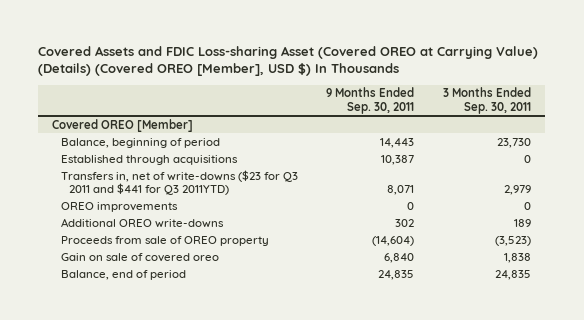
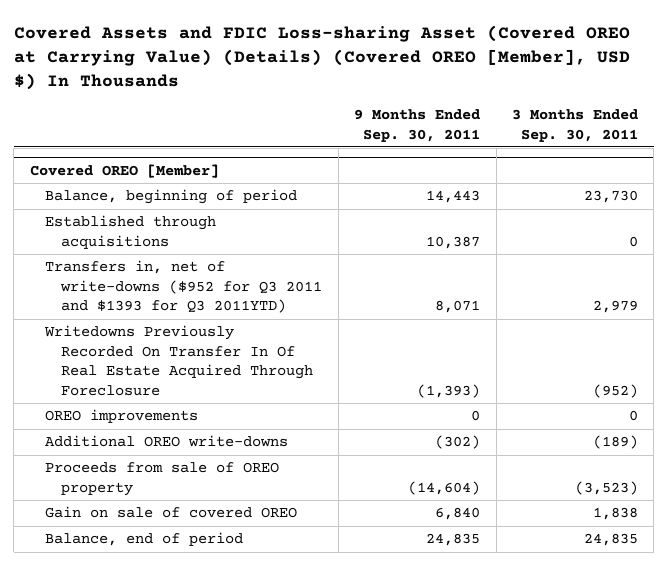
@ Covered OREO [Member]
- Transfers in, net of write-downs ($23 for Q3 2011 and $441 for Q3 2011YTD) | 8,071 | 2,979
+ Transfers in, net of write-downs ($952 for Q3 2011 and $1393 for Q3 2011YTD) | 8,071 | 2,979
+ Writedowns Previously Recorded On Transfer In Of Real Estate Acquired Through Foreclosure | (1,393) | (952)
- Additional OREO write-downs | 302 | 189
+ Additional OREO write-downs | (302) | (189)
- Gain on sale of covered oreo | 6,840 | 1,838
+ Gain on sale of covered OREO | 6,840 | 1,838

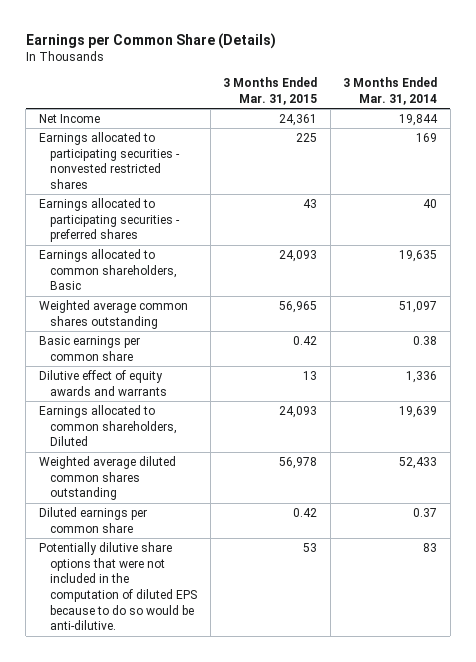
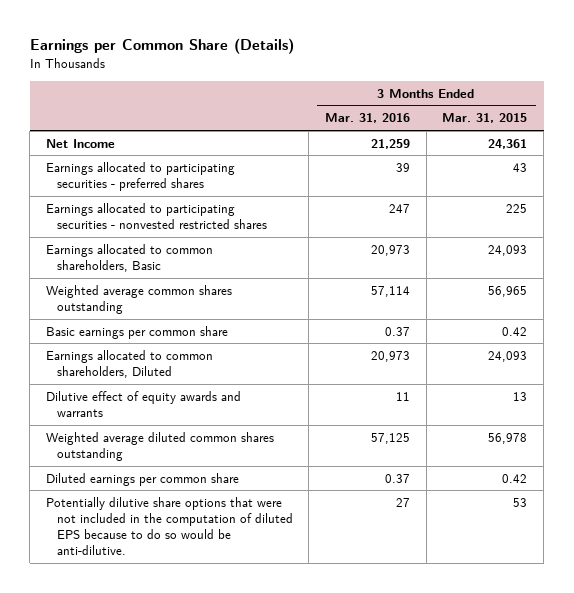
- | 3 Months Ended Mar. 31, 2015 | 3 Months Ended Mar. 31, 2014
+ | 3 Months Ended Mar. 31, 2016 | 3 Months Ended Mar. 31, 2015
moved down: Earnings allocated to participating securities - nonvested restricted shares | 247 | 225
moved down: Dilutive effect of equity awards and warrants | 11 | 13

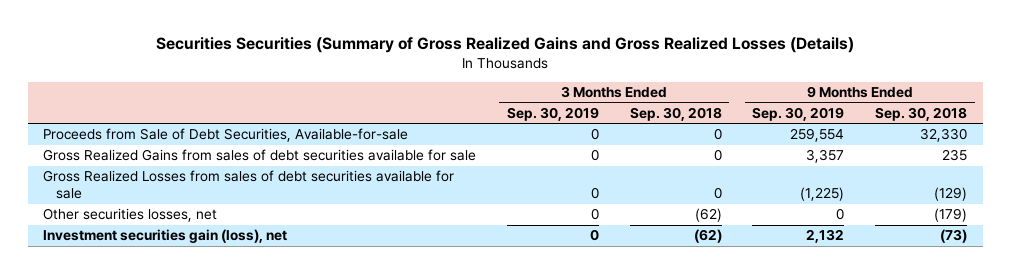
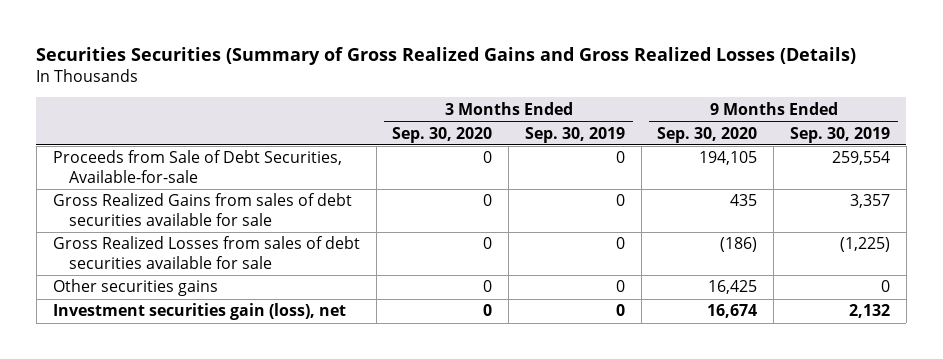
- | 3 Months Ended Sep. 30, 2019 | 3 Months Ended Sep. 30, 2018 | 9 Months Ended Sep. 30, 2019 | 9 Months Ended Sep. 30, 2018
+ | 3 Months Ended Sep. 30, 2020 | 3 Months Ended Sep. 30, 2019 | 9 Months Ended Sep. 30, 2020 | 9 Months Ended Sep. 30, 2019
- Other securities losses, net | 0 | (62) | 0 | (179)
+ Other securities gains | 0 | 0 | 16,425 | 0

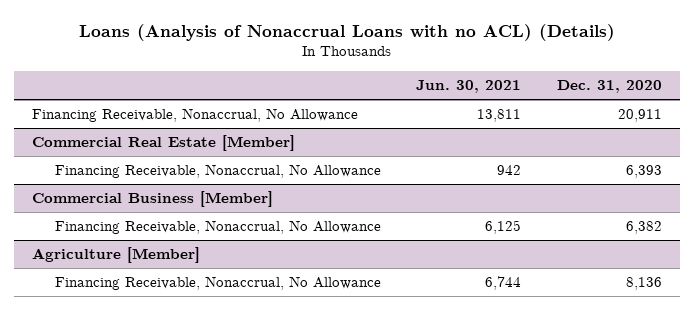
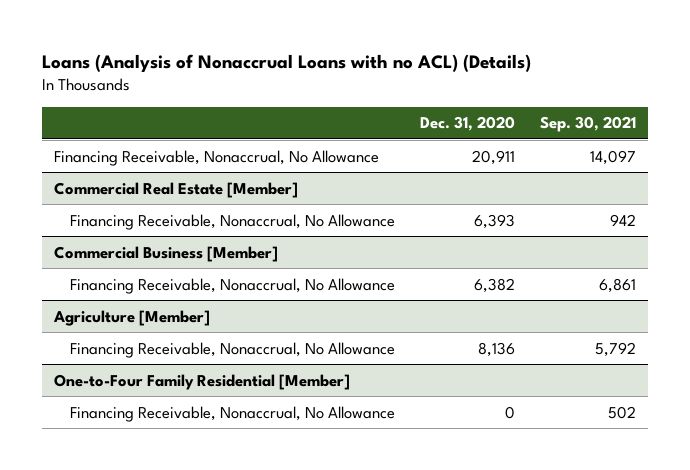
- | Jun. 30, 2021 | Dec. 31, 2020
+ | Dec. 31, 2020 | Sep. 30, 2021
+ One-to-Four Family Residential [Member]
+ Financing Receivable, Nonaccrual, No Allowance | 0 | 502

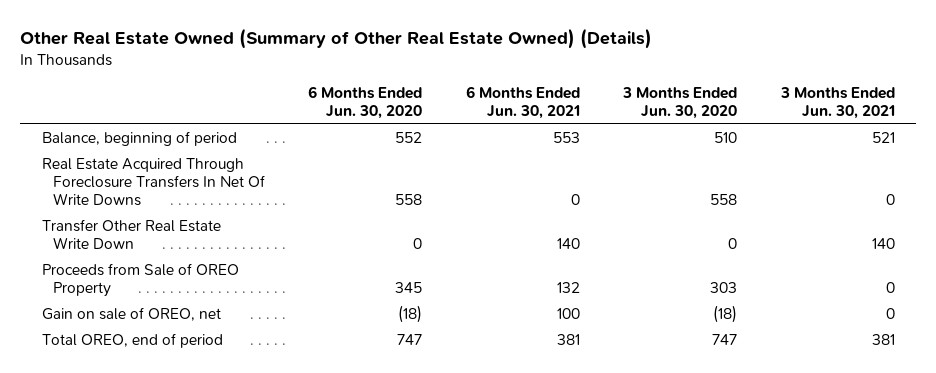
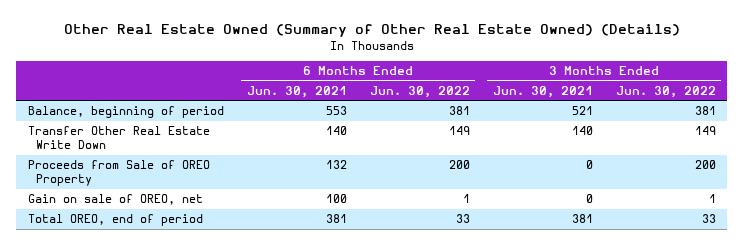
- | 6 Months Ended Jun. 30, 2020 | 6 Months Ended Jun. 30, 2021 | 3 Months Ended Jun. 30, 2020 | 3 Months Ended Jun. 30, 2021
+ | 6 Months Ended Jun. 30, 2021 | 6 Months Ended Jun. 30, 2022 | 3 Months Ended Jun. 30, 2021 | 3 Months Ended Jun. 30, 2022
- Real Estate Acquired Through Foreclosure Transfers In Net Of Write Downs | 558 | 0 | 558 | 0

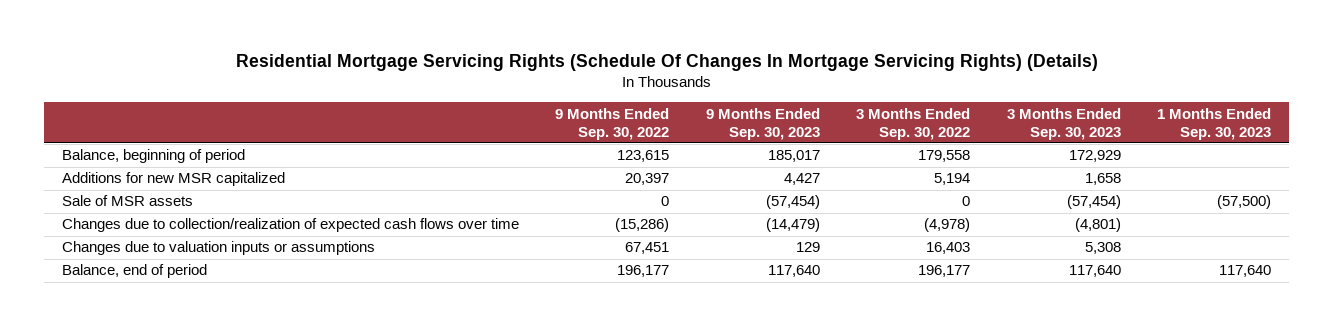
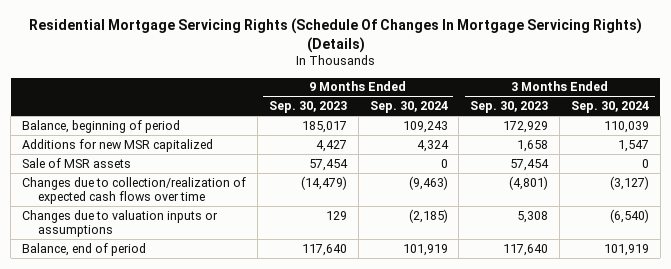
- | 9 Months Ended Sep. 30, 2022 | 9 Months Ended Sep. 30, 2023 | 3 Months Ended Sep. 30, 2022 | 3 Months Ended Sep. 30, 2023 | 1 Months Ended Sep. 30, 2023
+ | 9 Months Ended Sep. 30, 2023 | 9 Months Ended Sep. 30, 2024 | 3 Months Ended Sep. 30, 2023 | 3 Months Ended Sep. 30, 2024
- Sale of MSR assets | 0 | (57,454) | 0 | (57,454) | (57,500)
+ Sale of MSR assets | 57,454 | 0 | 57,454 | 0

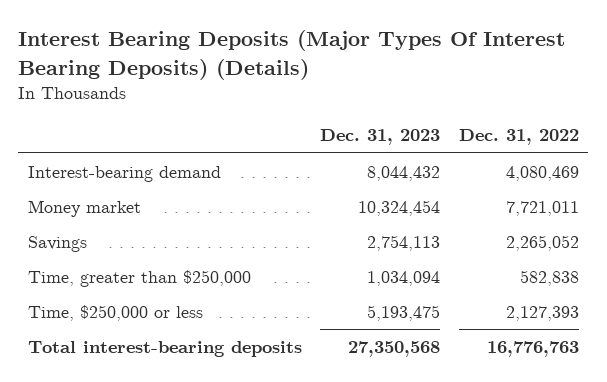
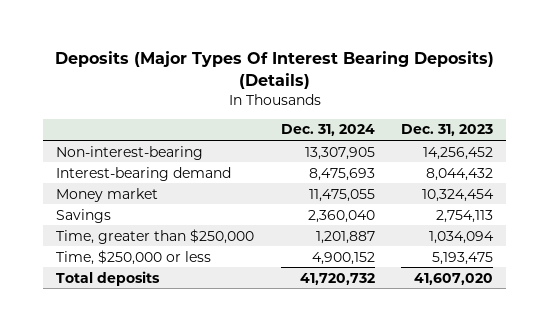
- Interest Bearing Deposits (Major Types Of Interest Bearing Deposits) (Details)
+ Deposits (Major Types Of Interest Bearing Deposits) (Details)
- | Dec. 31, 2023 | Dec. 31, 2022
+ | Dec. 31, 2024 | Dec. 31, 2023
+ Non-interest-bearing | 13,307,905 | 14,256,452
- Total interest-bearing deposits | 27,350,568 | 16,776,763
+ Total deposits | 41,720,732 | 41,607,020

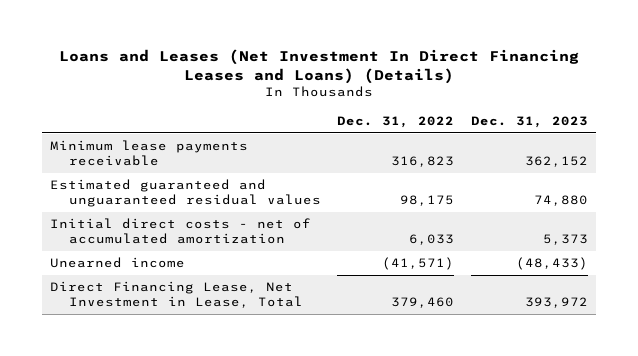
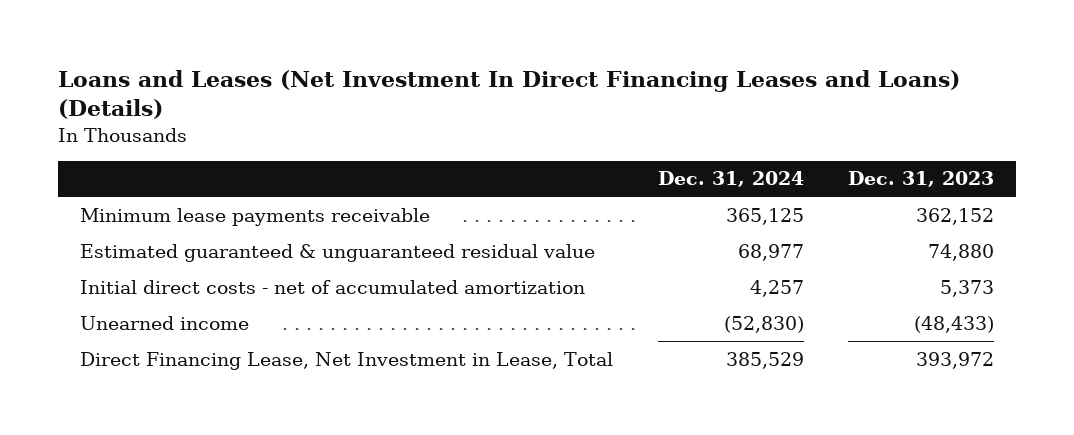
- | Dec. 31, 2022 | Dec. 31, 2023
+ | Dec. 31, 2024 | Dec. 31, 2023
- Estimated guaranteed and unguaranteed residual values | 98,175 | 74,880
+ Estimated guaranteed & unguaranteed residual value | 68,977 | 74,880

